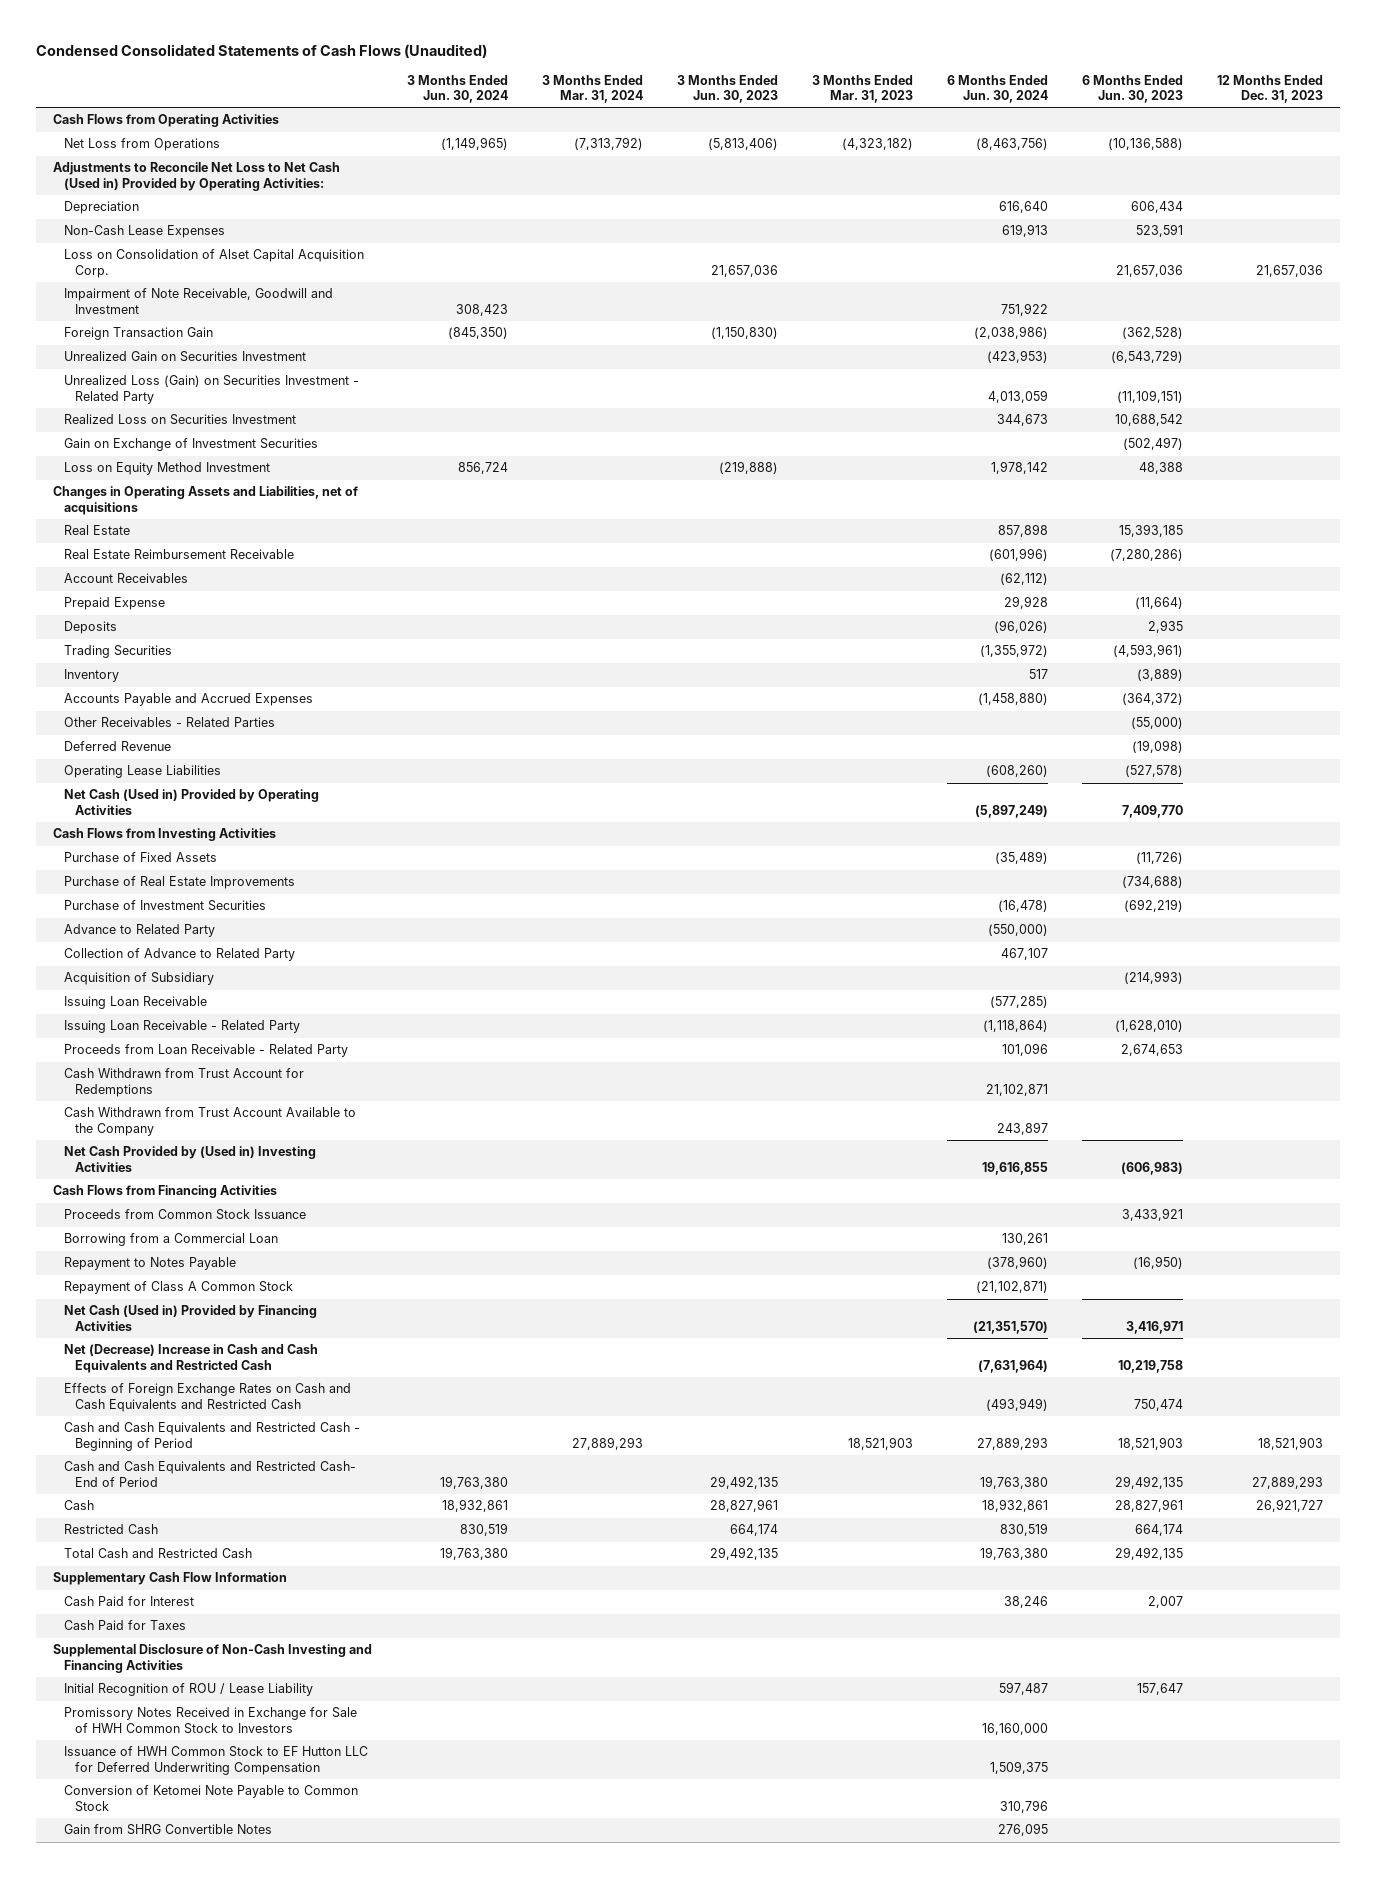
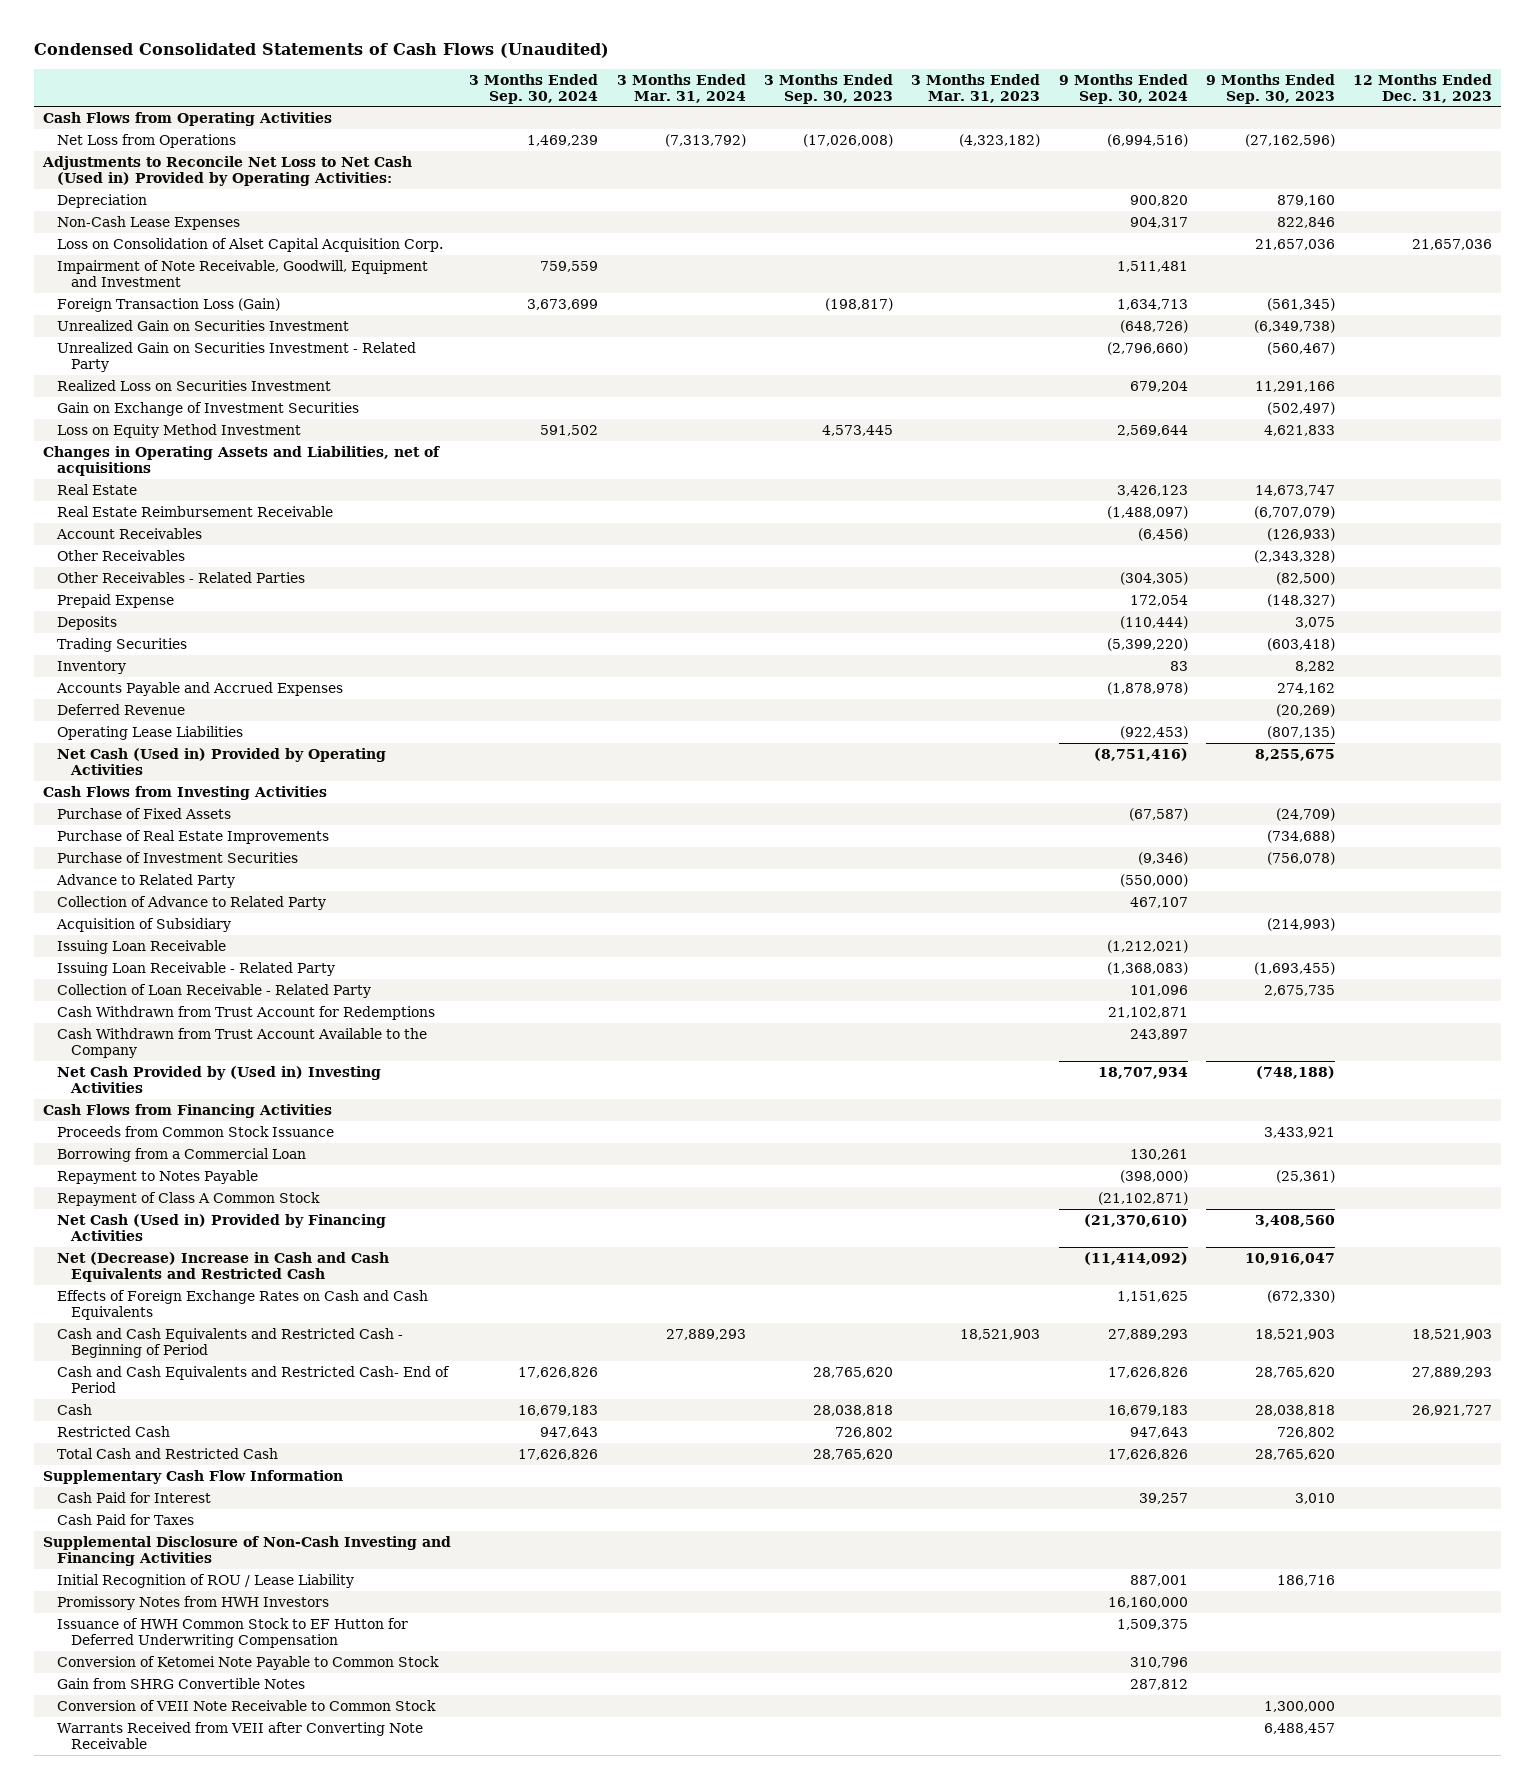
- | 3 Months Ended Jun. 30, 2024 | 3 Months Ended Mar. 31, 2024 | 3 Months Ended Jun. 30, 2023 | 3 Months Ended Mar. 31, 2023 | 6 Months Ended Jun. 30, 2024 | 6 Months Ended Jun. 30, 2023 | 12 Months Ended Dec. 31, 2023
+ | 3 Months Ended Sep. 30, 2024 | 3 Months Ended Mar. 31, 2024 | 3 Months Ended Sep. 30, 2023 | 3 Months Ended Mar. 31, 2023 | 9 Months Ended Sep. 30, 2024 | 9 Months Ended Sep. 30, 2023 | 12 Months Ended Dec. 31, 2023
- Impairment of Note Receivable, Goodwill and Investment | 308,423 | | | | 751,922 | |
- Foreign Transaction Gain | (845,350) | | (1,150,830) | | (2,038,986) | (362,528) |
+ Impairment of Note Receivable, Goodwill, Equipment and Investment | 759,559 | | | | 1,511,481 | |
+ Foreign Transaction Loss (Gain) | 3,673,699 | | (198,817) | | 1,634,713 | (561,345) |
- Unrealized Loss (Gain) on Securities Investment - Related Party | | | | | 4,013,059 | (11,109,151) |
+ Unrealized Gain on Securities Investment - Related Party | | | | | (2,796,660) | (560,467) |
+ Other Receivables | | | | | | (2,343,328) |
moved up: Other Receivables - Related Parties | | | | | (304,305) | (82,500) |
- Proceeds from Loan Receivable - Related Party | | | | | 101,096 | 2,674,653 |
+ Collection of Loan Receivable - Related Party | | | | | 101,096 | 2,675,735 |
- Effects of Foreign Exchange Rates on Cash and Cash Equivalents and Restricted Cash | | | | | (493,949) | 750,474 |
+ Effects of Foreign Exchange Rates on Cash and Cash Equivalents | | | | | 1,151,625 | (672,330) |
- Promissory Notes Received in Exchange for Sale of HWH Common Stock to Investors | | | | | 16,160,000 | |
- Issuance of HWH Common Stock to EF Hutton LLC for Deferred Underwriting Compensation | | | | | 1,509,375 | |
+ Promissory Notes from HWH Investors | | | | | 16,160,000 | |
+ Issuance of HWH Common Stock to EF Hutton for Deferred Underwriting Compensation | | | | | 1,509,375 | |
+ Conversion of VEII Note Receivable to Common Stock | | | | | | 1,300,000 |
+ Warrants Received from VEII after Converting Note Receivable | | | | | | 6,488,457 |

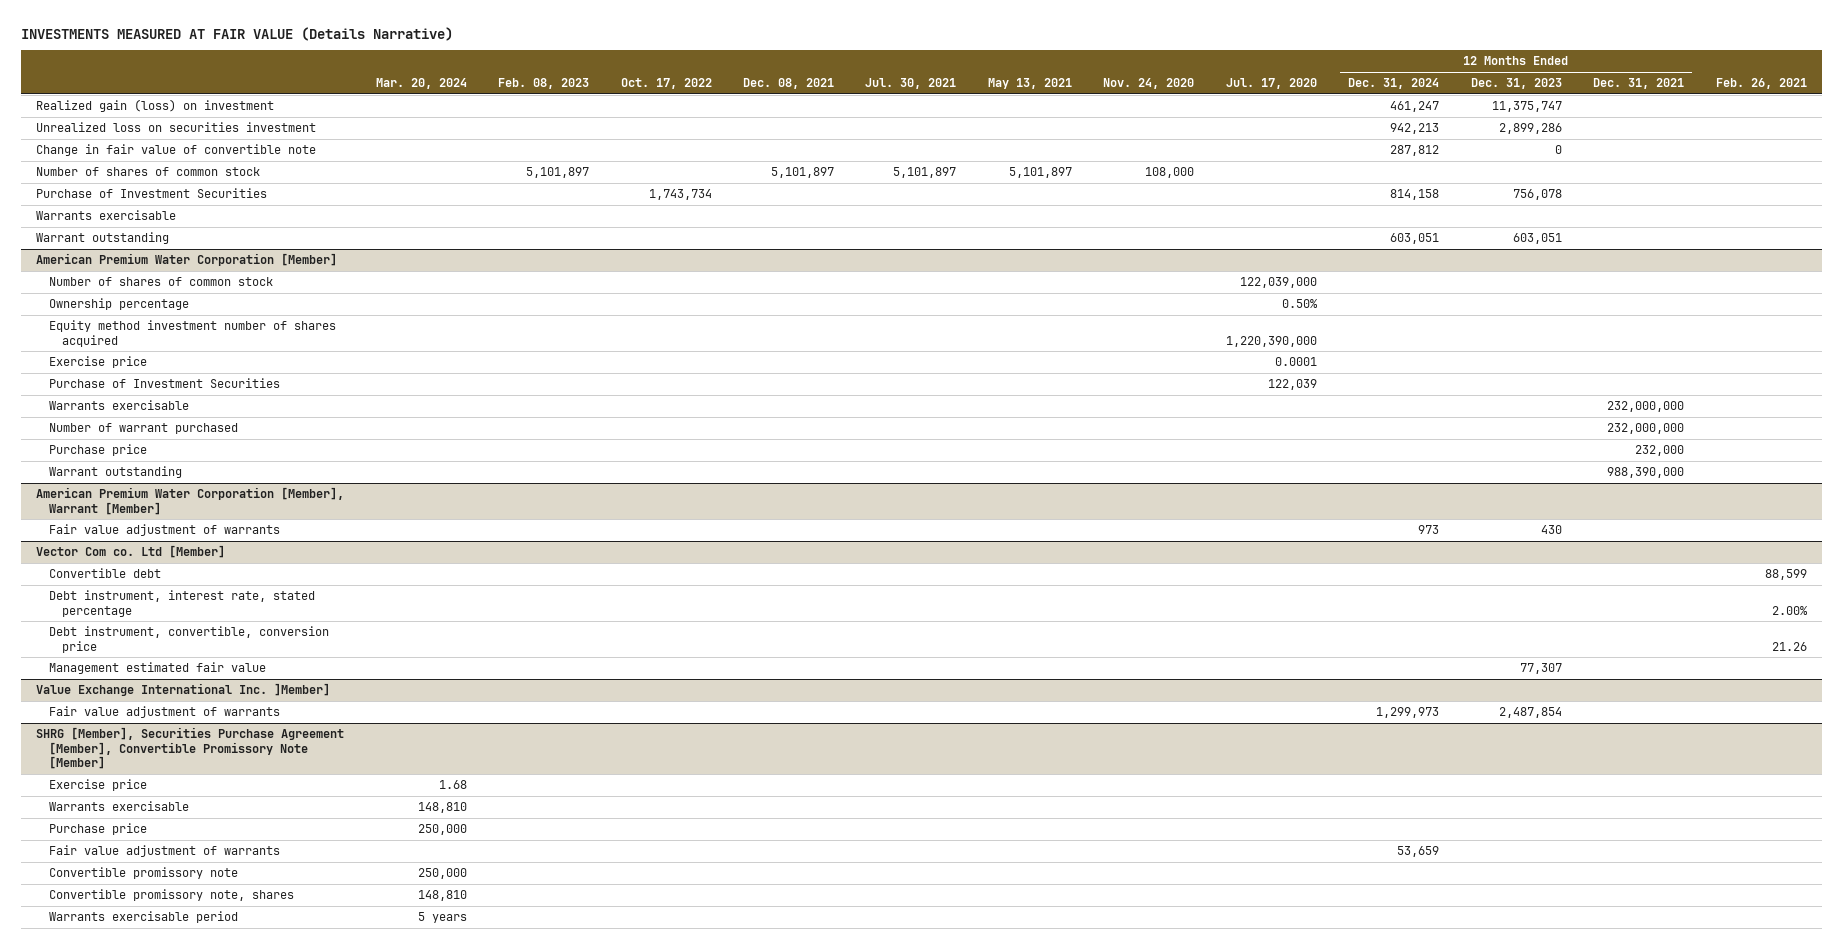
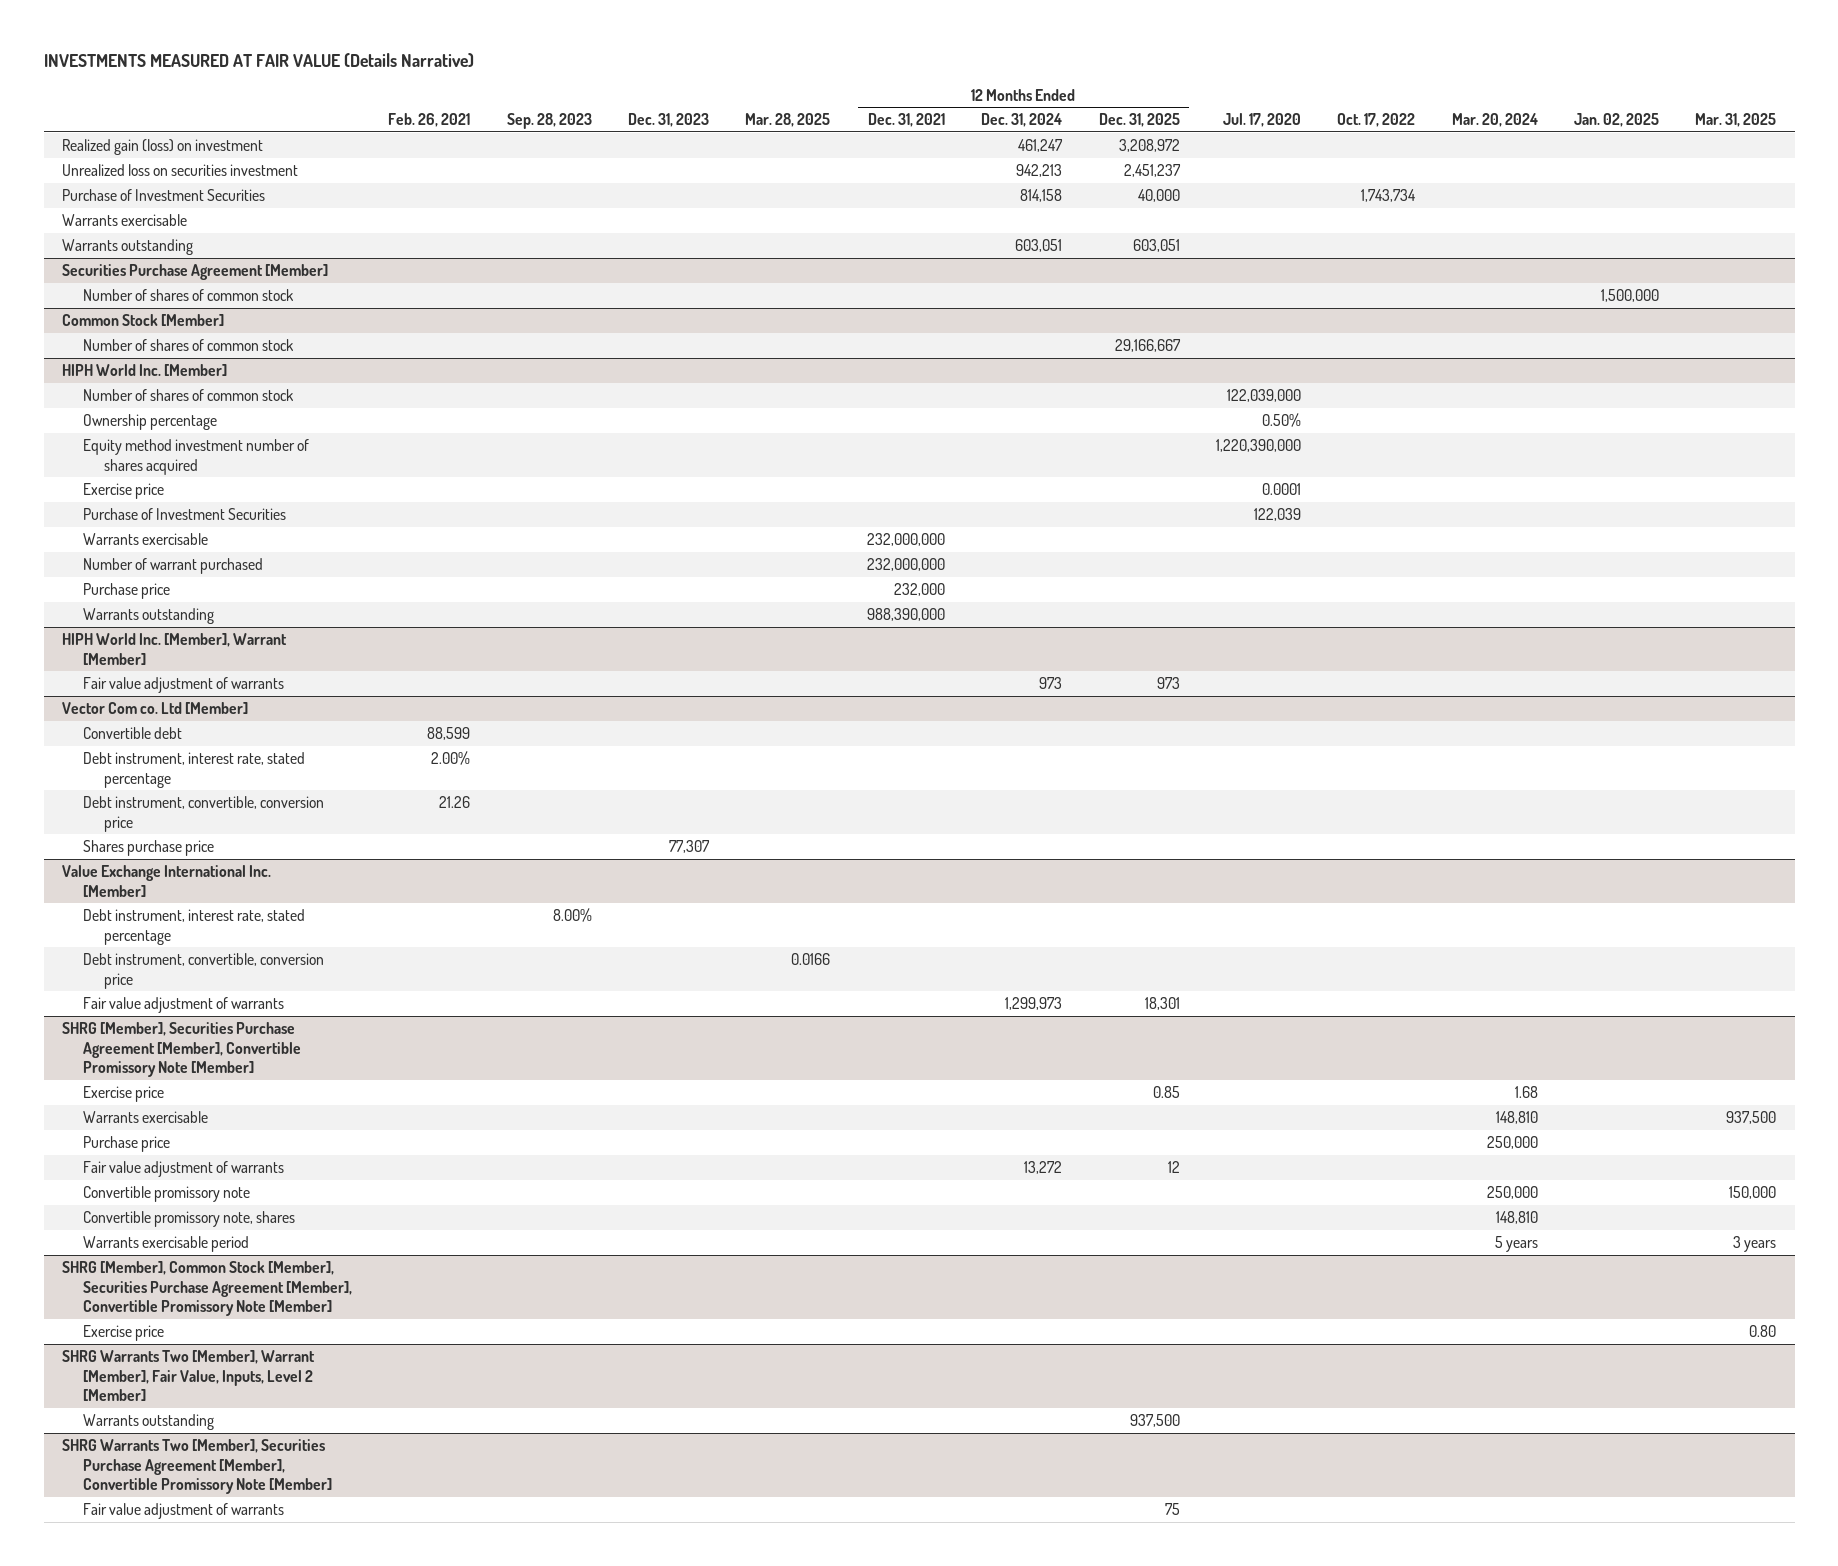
- | Mar. 20, 2024 | Feb. 08, 2023 | Oct. 17, 2022 | Dec. 08, 2021 | Jul. 30, 2021 | May 13, 2021 | Nov. 24, 2020 | Jul. 17, 2020 | 12 Months Ended Dec. 31, 2024 | 12 Months Ended Dec. 31, 2023 | 12 Months Ended Dec. 31, 2021 | Feb. 26, 2021
+ | Feb. 26, 2021 | Sep. 28, 2023 | Dec. 31, 2023 | Mar. 28, 2025 | 12 Months Ended Dec. 31, 2021 | 12 Months Ended Dec. 31, 2024 | 12 Months Ended Dec. 31, 2025 | Jul. 17, 2020 | Oct. 17, 2022 | Mar. 20, 2024 | Jan. 02, 2025 | Mar. 31, 2025
- Change in fair value of convertible note | | | | | | | | | 287,812 | 0 | |
- Number of shares of common stock | | 5,101,897 | | 5,101,897 | 5,101,897 | 5,101,897 | 108,000 | | | | |
- Warrant outstanding | | | | | | | | | 603,051 | 603,051 | |
- American Premium Water Corporation [Member]
+ Warrants outstanding | | | | | | 603,051 | 603,051 | | | | |
+ Securities Purchase Agreement [Member]
+ Number of shares of common stock | | | | | | | | | | | 1,500,000 |
+ Common Stock [Member]
+ Number of shares of common stock | | | | | | | 29,166,667 | | | | |
+ HIPH World Inc. [Member]
- Warrant outstanding | | | | | | | | | | | 988,390,000 |
- American Premium Water Corporation [Member], Warrant [Member]
+ Warrants outstanding | | | | | 988,390,000 | | | | | | |
+ HIPH World Inc. [Member], Warrant [Member]
@ Vector Com co. Ltd [Member]
- Management estimated fair value | | | | | | | | | | 77,307 | |
- Value Exchange International Inc. ]Member]
@ Vector Com co. Ltd [Member]
+ Shares purchase price | | | 77,307 | | | | | | | | |
+ Value Exchange International Inc. [Member]
+ Debt instrument, interest rate, stated percentage | | 8.00% | | | | | | | | | |
+ Debt instrument, convertible, conversion price | | | | 0.0166 | | | | | | | |
@ SHRG [Member], Securities Purchase Agreement [Member], Convertible Promissory Note [Member]
- Fair value adjustment of warrants | | | | | | | | | 53,659 | | |
+ Fair value adjustment of warrants | | | | | | 13,272 | 12 | | | | |
+ SHRG [Member], Common Stock [Member], Securities Purchase Agreement [Member], Convertible Promissory Note [Member]
+ Exercise price | | | | | | | | | | | | 0.80
+ SHRG Warrants Two [Member], Warrant [Member], Fair Value, Inputs, Level 2 [Member]
+ Warrants outstanding | | | | | | | 937,500 | | | | |
+ SHRG Warrants Two [Member], Securities Purchase Agreement [Member], Convertible Promissory Note [Member]
+ Fair value adjustment of warrants | | | | | | | 75 | | | | |

